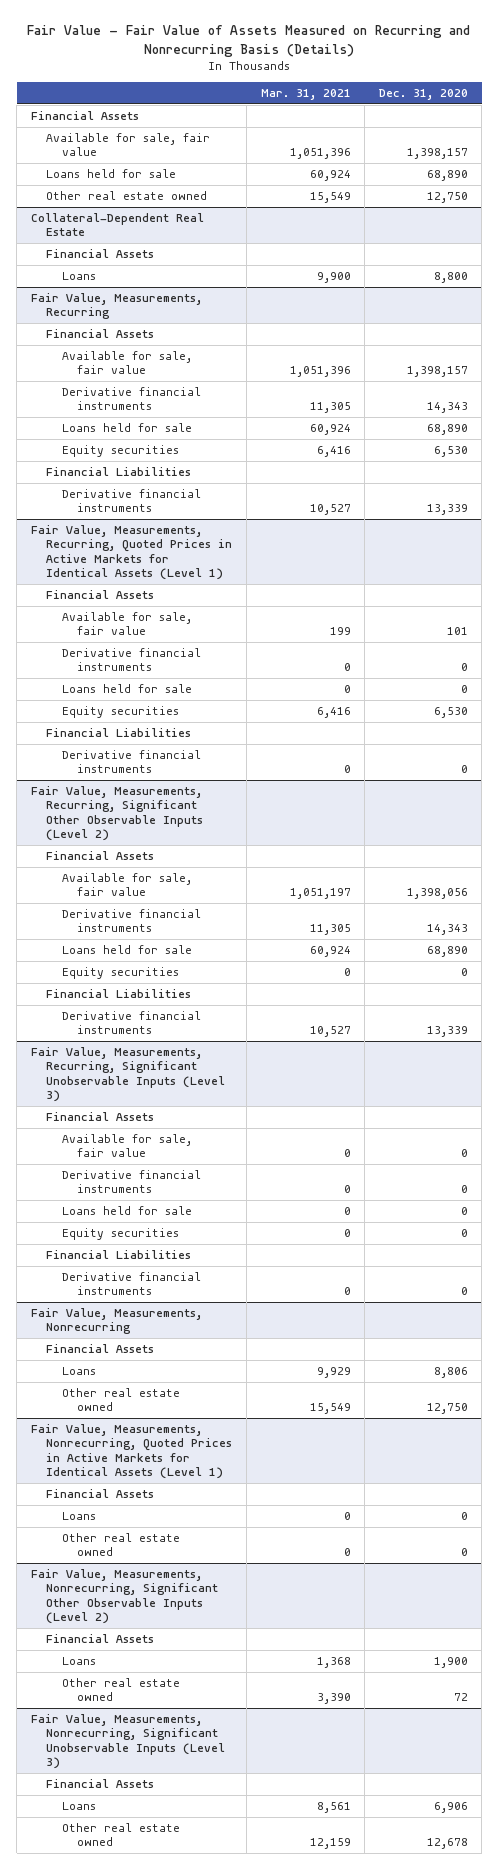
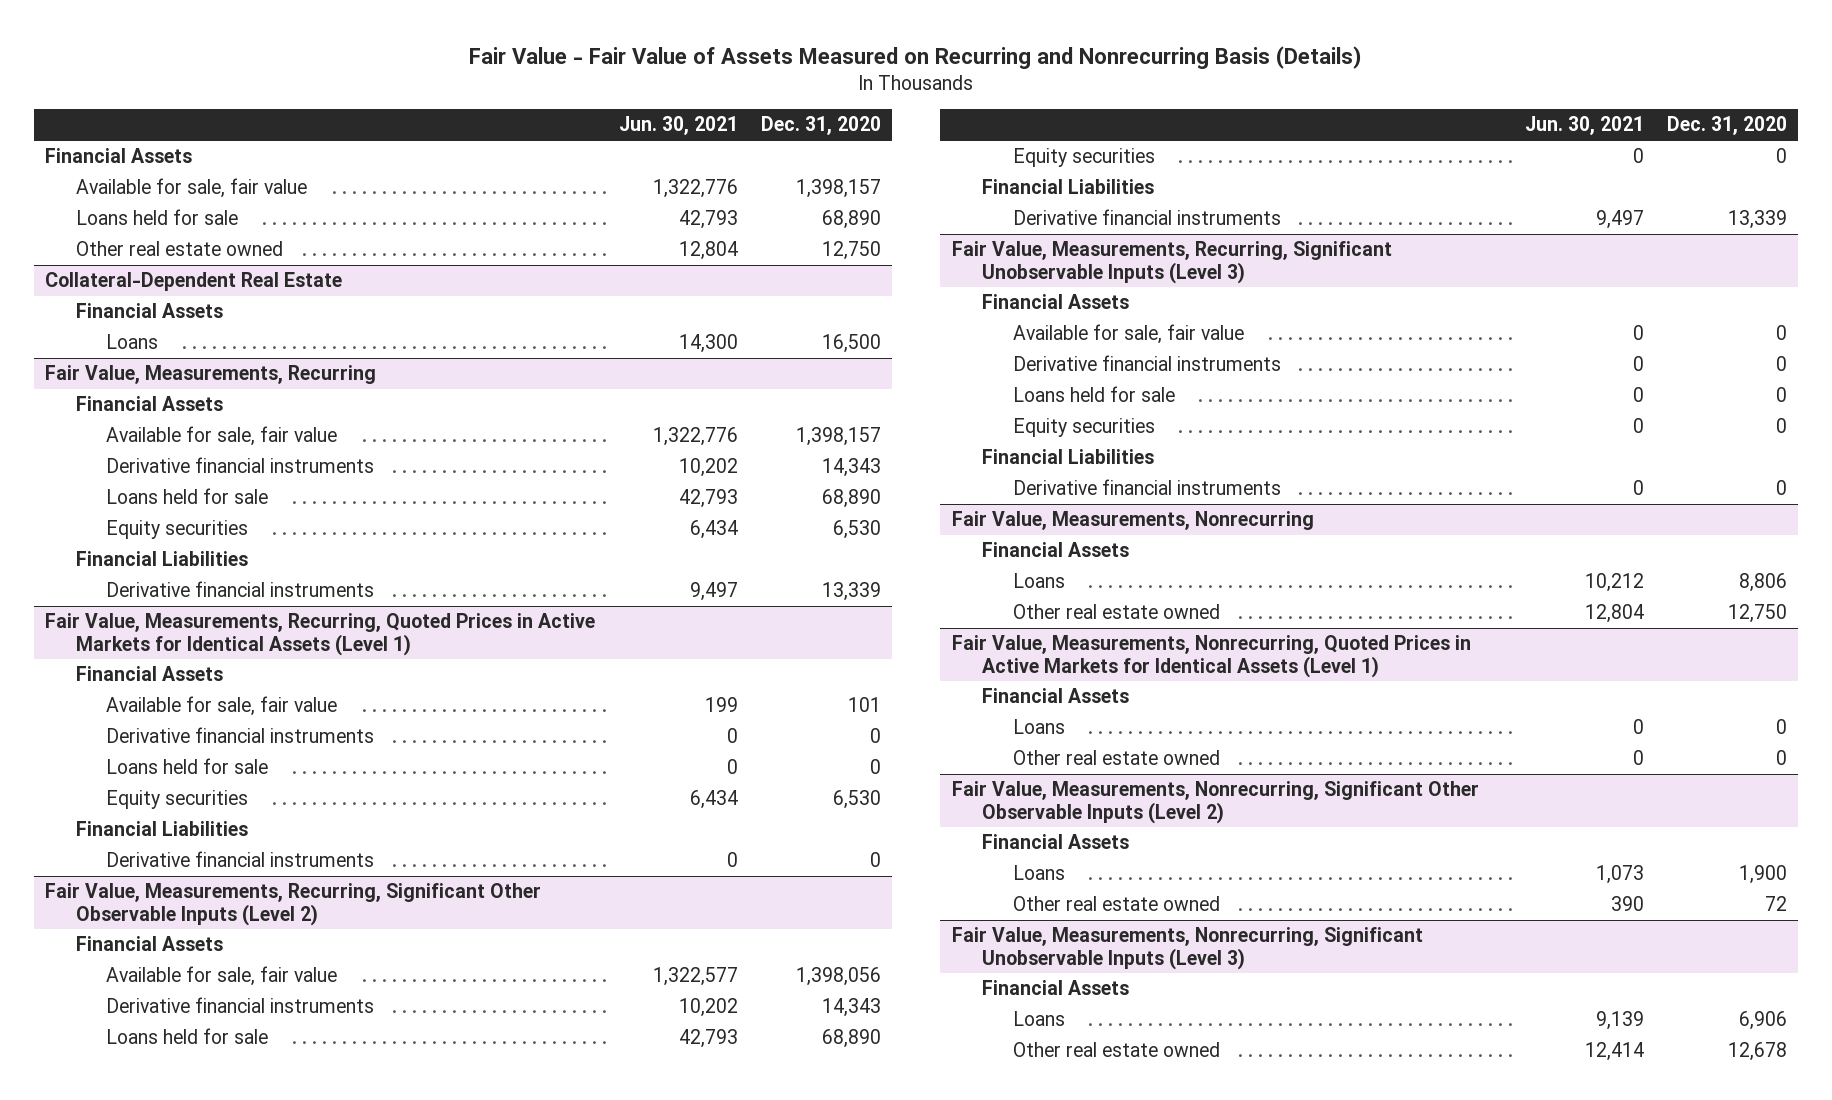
- | Mar. 31, 2021 | Dec. 31, 2020
+ | Jun. 30, 2021 | Dec. 31, 2020
@ Collateral-Dependent Real Estate
- Loans | 9,900 | 8,800
+ Loans | 14,300 | 16,500

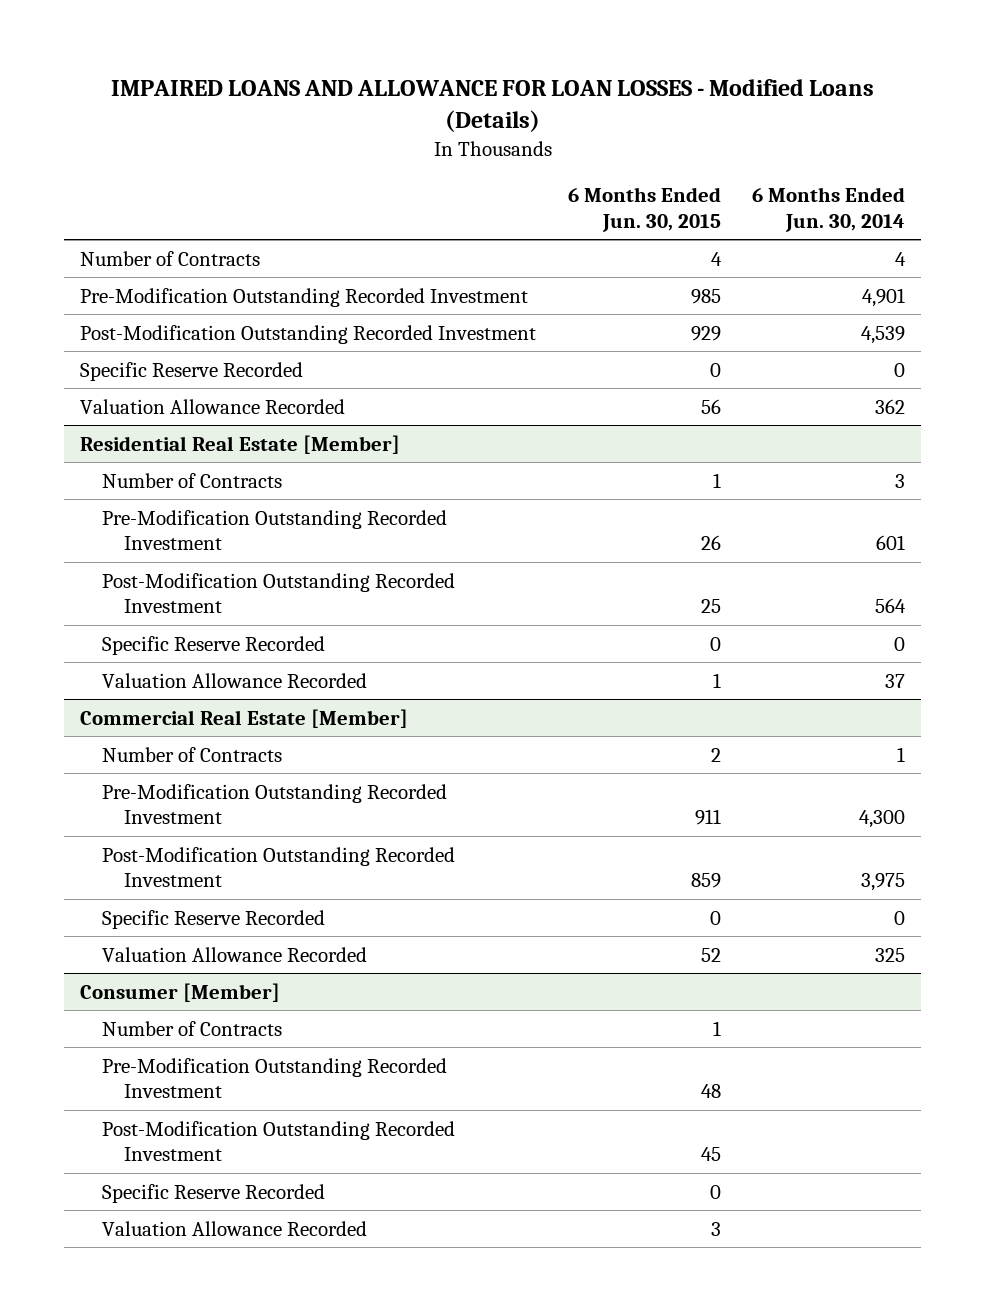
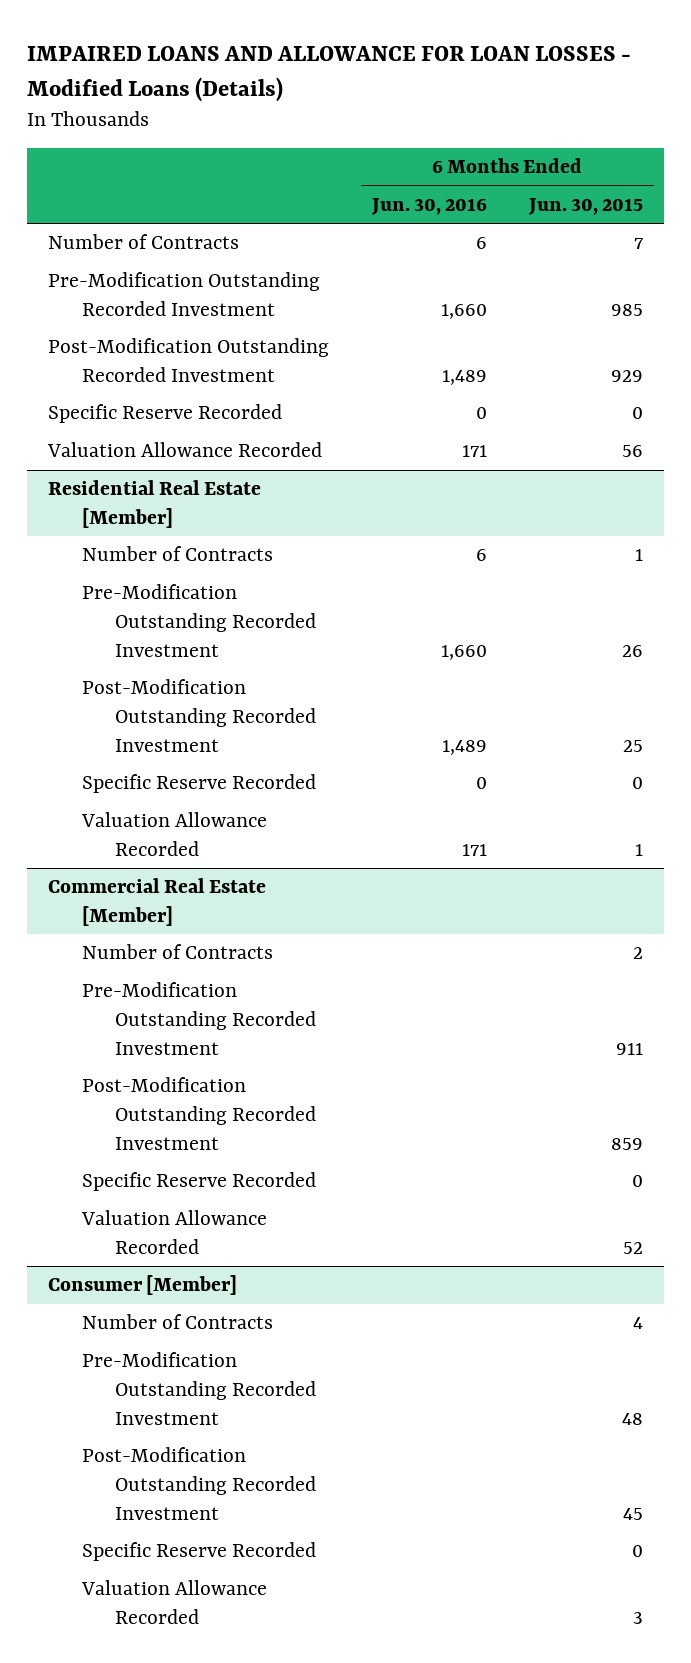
- | 6 Months Ended Jun. 30, 2015 | 6 Months Ended Jun. 30, 2014
+ | 6 Months Ended Jun. 30, 2016 | 6 Months Ended Jun. 30, 2015
- Number of Contracts | 4 | 4
+ Number of Contracts | 6 | 7
@ Consumer [Member]
- Number of Contracts | 1 |
+ Number of Contracts | | 4

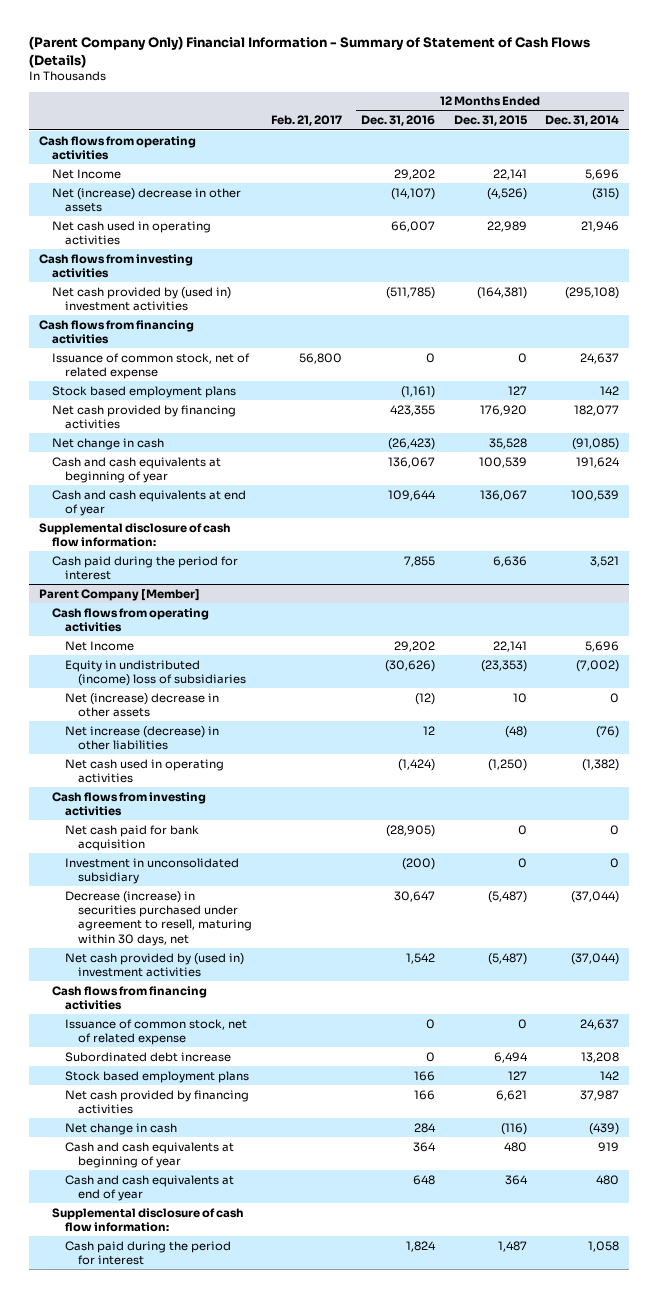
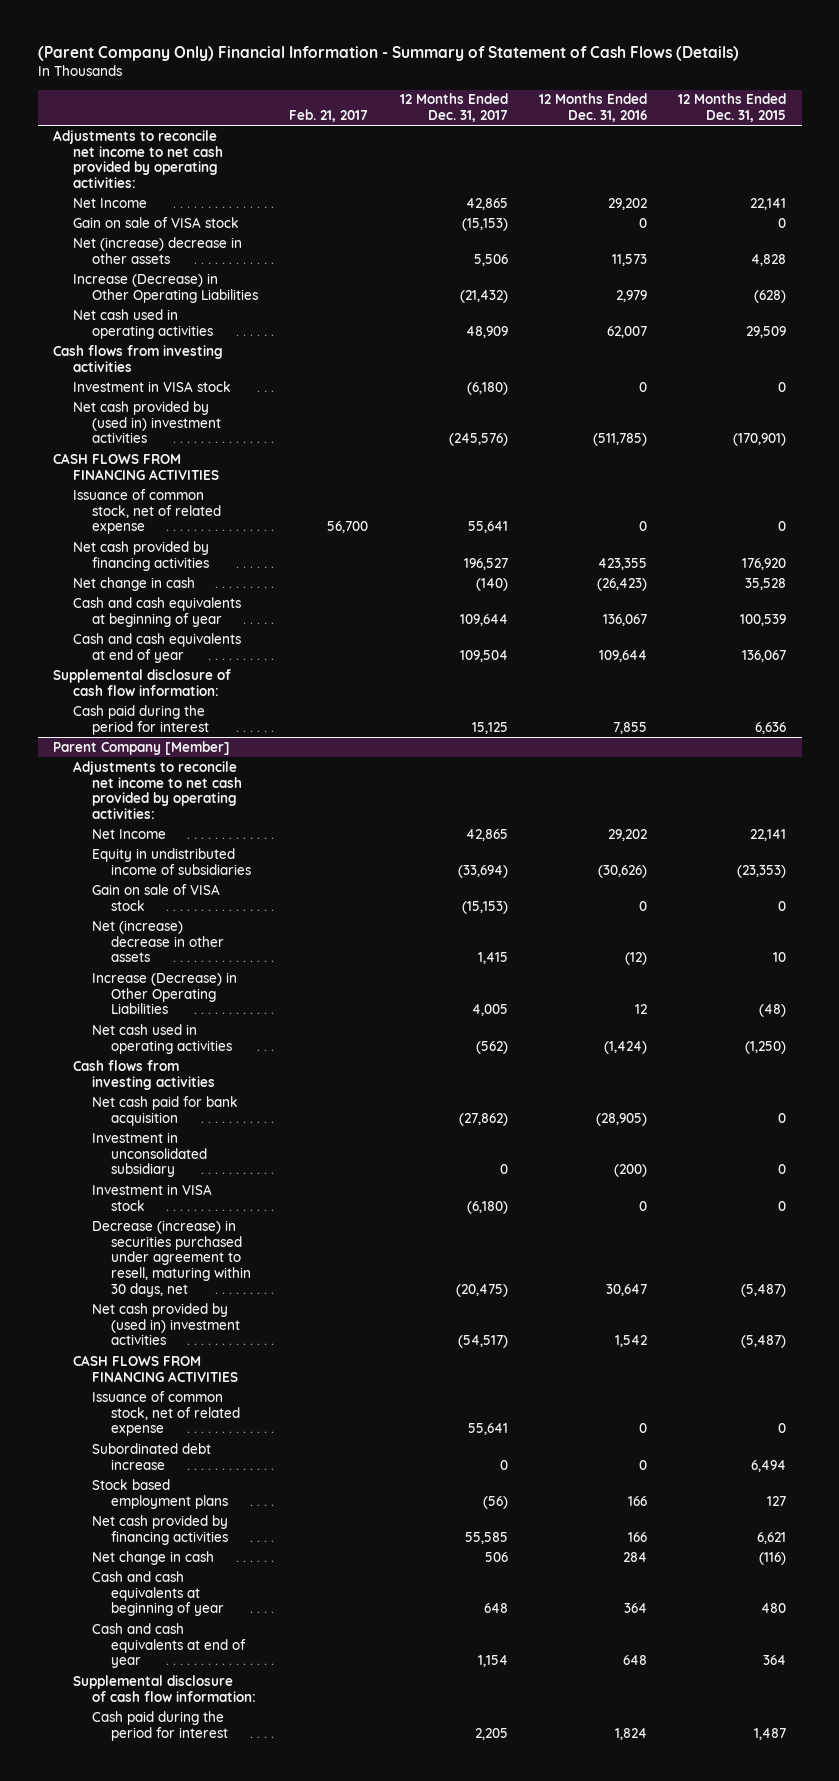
- | Feb. 21, 2017 | 12 Months Ended Dec. 31, 2016 | 12 Months Ended Dec. 31, 2015 | 12 Months Ended Dec. 31, 2014
+ | Feb. 21, 2017 | 12 Months Ended Dec. 31, 2017 | 12 Months Ended Dec. 31, 2016 | 12 Months Ended Dec. 31, 2015
- Cash flows from operating activities
+ Adjustments to reconcile net income to net cash provided by operating activities:
- Net (increase) decrease in other assets | | (14,107) | (4,526) | (315)
- Net cash used in operating activities | | 66,007 | 22,989 | 21,946
+ Gain on sale of VISA stock | | (15,153) | 0 | 0
+ Net (increase) decrease in other assets | | 5,506 | 11,573 | 4,828
+ Increase (Decrease) in Other Operating Liabilities | | (21,432) | 2,979 | (628)
+ Net cash used in operating activities | | 48,909 | 62,007 | 29,509
- Net cash provided by (used in) investment activities | | (511,785) | (164,381) | (295,108)
- Cash flows from financing activities
- Issuance of common stock, net of related expense | 56,800 | 0 | 0 | 24,637
- Stock based employment plans | | (1,161) | 127 | 142
+ Investment in VISA stock | | (6,180) | 0 | 0
+ Net cash provided by (used in) investment activities | | (245,576) | (511,785) | (170,901)
+ CASH FLOWS FROM FINANCING ACTIVITIES
+ Issuance of common stock, net of related expense | 56,700 | 55,641 | 0 | 0
@ Parent Company [Member]
- Cash flows from operating activities
+ Adjustments to reconcile net income to net cash provided by operating activities:
- Equity in undistributed (income) loss of subsidiaries | | (30,626) | (23,353) | (7,002)
+ Equity in undistributed income of subsidiaries | | (33,694) | (30,626) | (23,353)
+ Gain on sale of VISA stock | | (15,153) | 0 | 0
- Net increase (decrease) in other liabilities | | 12 | (48) | (76)
+ Increase (Decrease) in Other Operating Liabilities | | 4,005 | 12 | (48)
+ Investment in VISA stock | | (6,180) | 0 | 0
- Cash flows from financing activities
+ CASH FLOWS FROM FINANCING ACTIVITIES

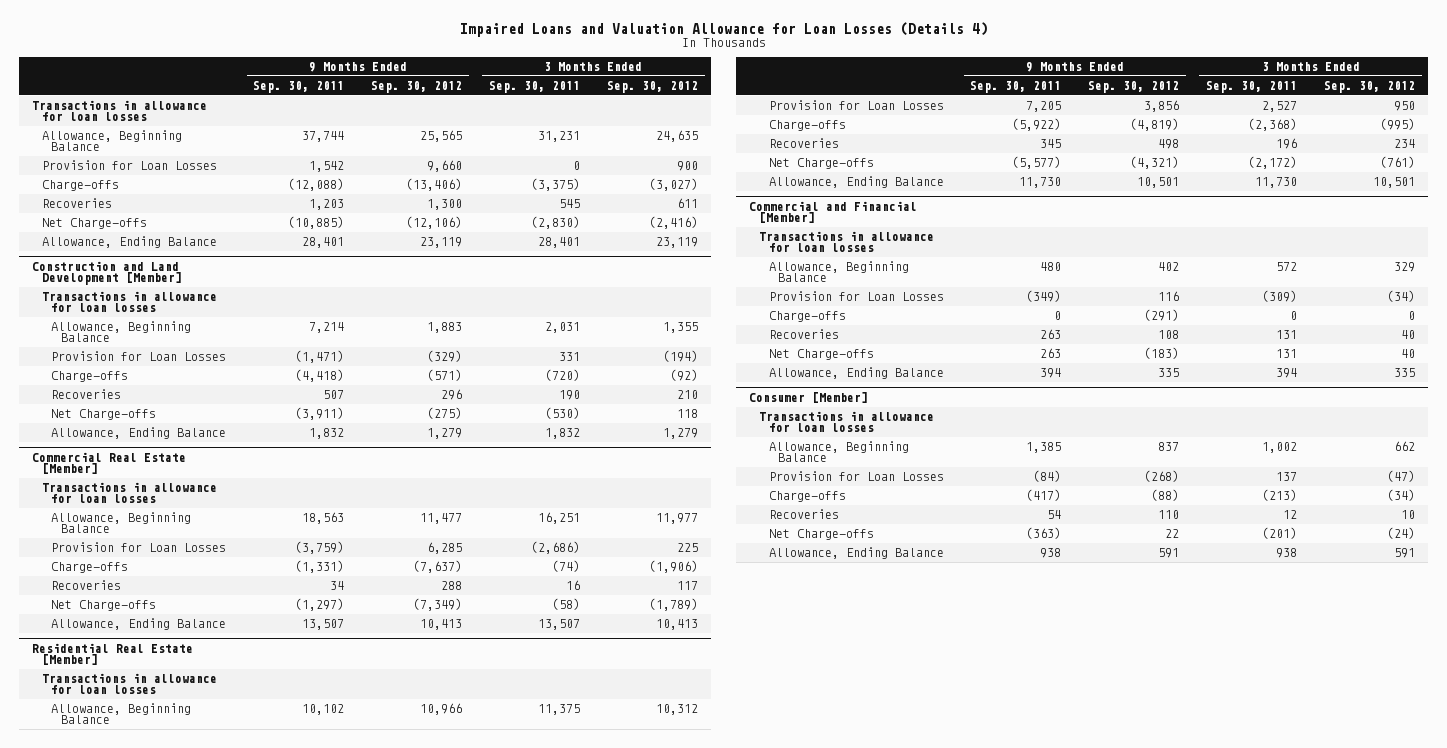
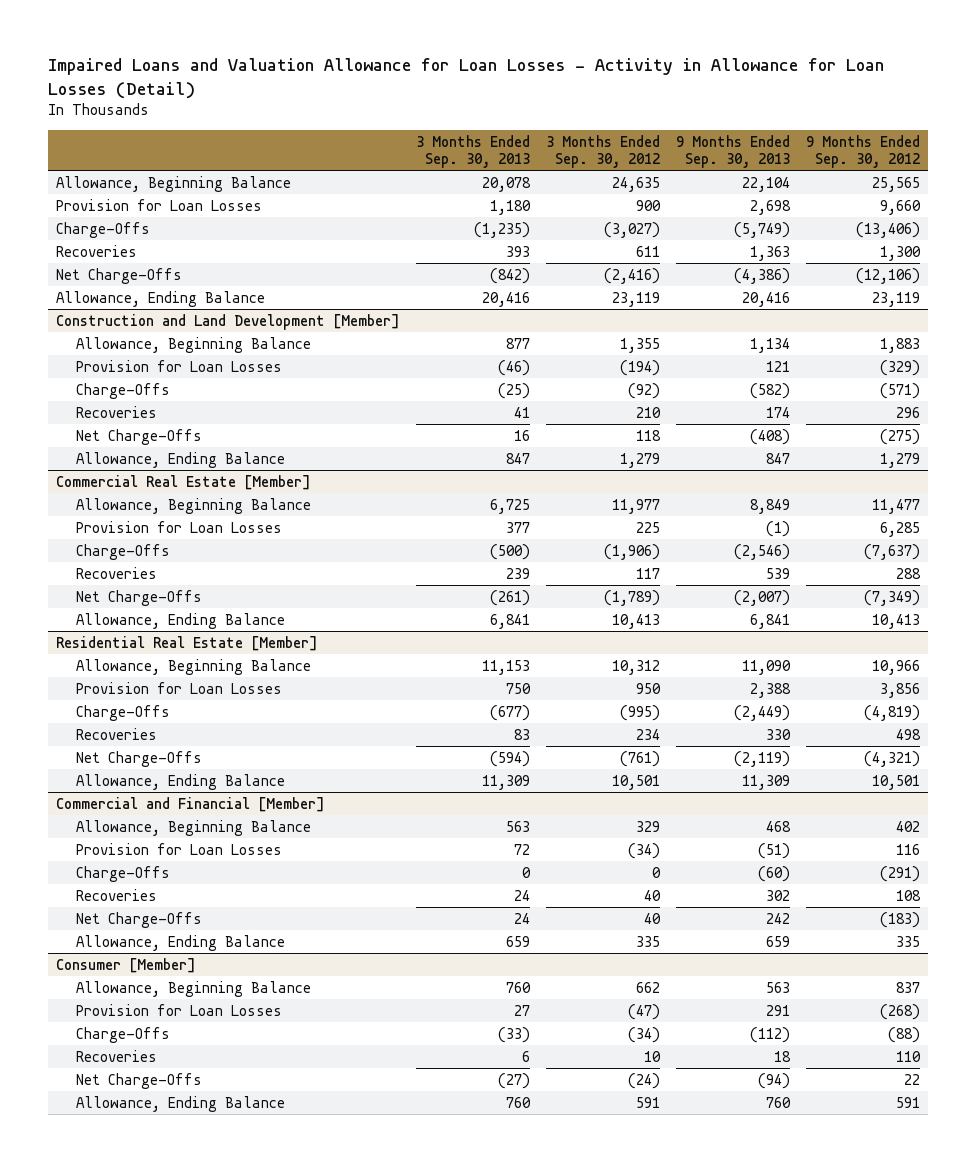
- Impaired Loans and Valuation Allowance for Loan Losses (Details 4)
+ Impaired Loans and Valuation Allowance for Loan Losses - Activity in Allowance for Loan Losses (Detail)
- | 9 Months Ended Sep. 30, 2011 | 9 Months Ended Sep. 30, 2012 | 3 Months Ended Sep. 30, 2011 | 3 Months Ended Sep. 30, 2012
+ | 3 Months Ended Sep. 30, 2013 | 3 Months Ended Sep. 30, 2012 | 9 Months Ended Sep. 30, 2013 | 9 Months Ended Sep. 30, 2012
- Transactions in allowance for loan losses
- Charge-offs | (12,088) | (13,406) | (3,375) | (3,027)
+ Charge-Offs | (1,235) | (3,027) | (5,749) | (13,406)
- Net Charge-offs | (10,885) | (12,106) | (2,830) | (2,416)
+ Net Charge-Offs | (842) | (2,416) | (4,386) | (12,106)
@ Construction and Land Development [Member]
- Transactions in allowance for loan losses
- Charge-offs | (4,418) | (571) | (720) | (92)
+ Charge-Offs | (25) | (92) | (582) | (571)
- Net Charge-offs | (3,911) | (275) | (530) | 118
+ Net Charge-Offs | 16 | 118 | (408) | (275)
@ Commercial Real Estate [Member]
- Transactions in allowance for loan losses
- Charge-offs | (1,331) | (7,637) | (74) | (1,906)
+ Charge-Offs | (500) | (1,906) | (2,546) | (7,637)
- Net Charge-offs | (1,297) | (7,349) | (58) | (1,789)
+ Net Charge-Offs | (261) | (1,789) | (2,007) | (7,349)
@ Residential Real Estate [Member]
- Transactions in allowance for loan losses
- Charge-offs | (5,922) | (4,819) | (2,368) | (995)
+ Charge-Offs | (677) | (995) | (2,449) | (4,819)
- Net Charge-offs | (5,577) | (4,321) | (2,172) | (761)
+ Net Charge-Offs | (594) | (761) | (2,119) | (4,321)
@ Commercial and Financial [Member]
- Transactions in allowance for loan losses
- Charge-offs | 0 | (291) | 0 | 0
+ Charge-Offs | 0 | 0 | (60) | (291)
- Net Charge-offs | 263 | (183) | 131 | 40
+ Net Charge-Offs | 24 | 40 | 242 | (183)
@ Consumer [Member]
- Transactions in allowance for loan losses
- Charge-offs | (417) | (88) | (213) | (34)
+ Charge-Offs | (33) | (34) | (112) | (88)
- Net Charge-offs | (363) | 22 | (201) | (24)
+ Net Charge-Offs | (27) | (24) | (94) | 22

